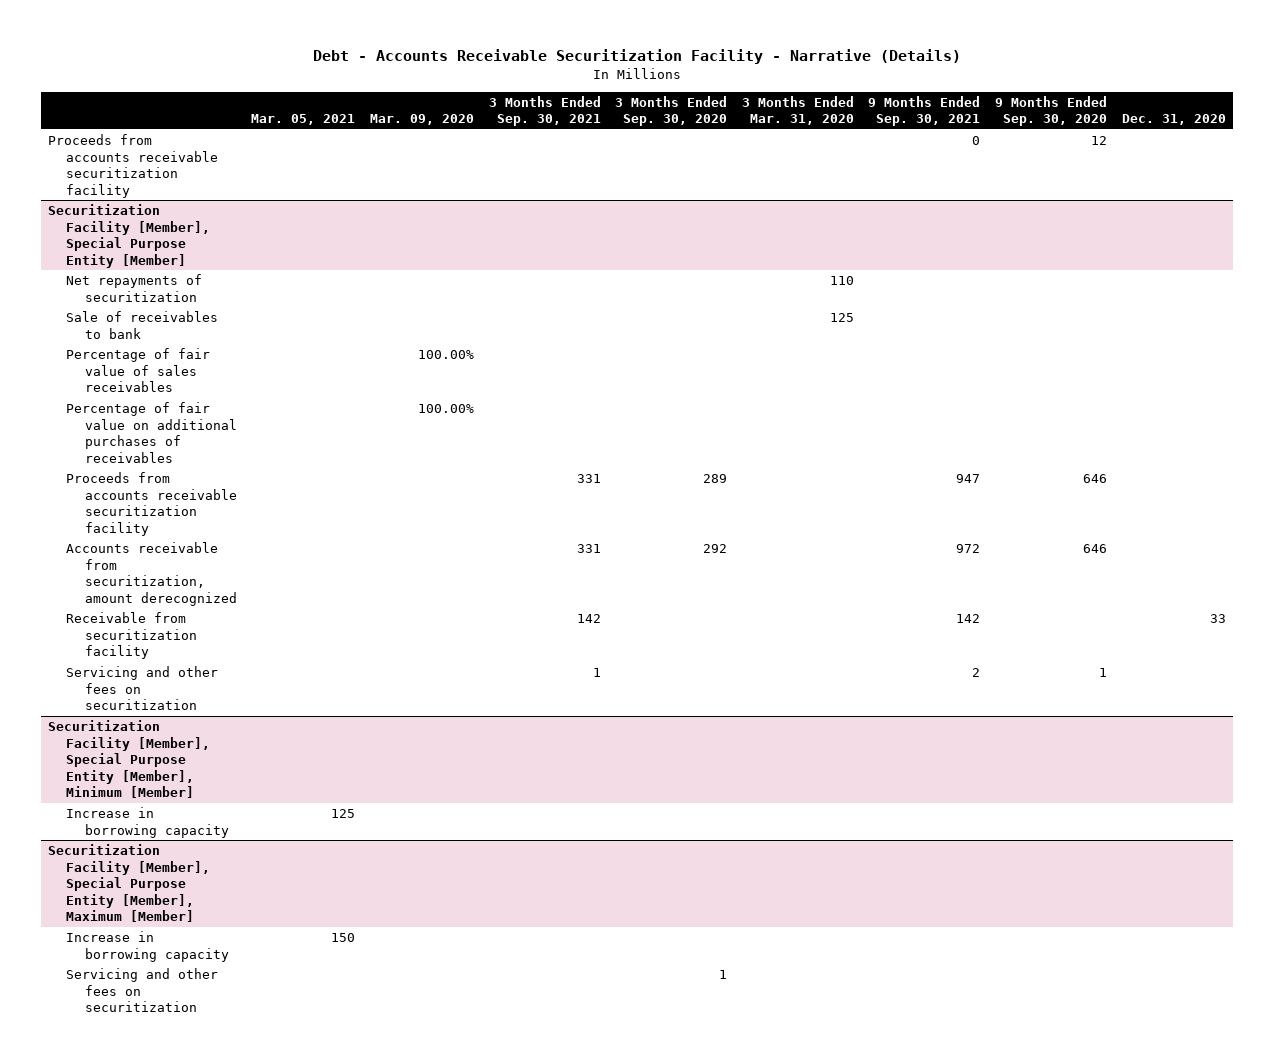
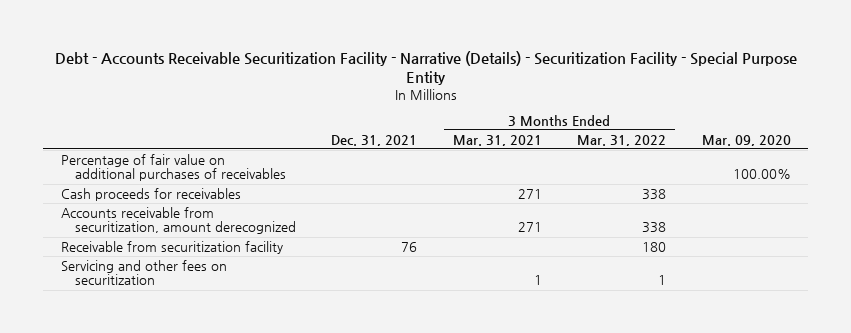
- Debt - Accounts Receivable Securitization Facility - Narrative (Details)
+ Debt - Accounts Receivable Securitization Facility - Narrative (Details) - Securitization Facility - Special Purpose Entity
- | Mar. 05, 2021 | Mar. 09, 2020 | 3 Months Ended Sep. 30, 2021 | 3 Months Ended Sep. 30, 2020 | 3 Months Ended Mar. 31, 2020 | 9 Months Ended Sep. 30, 2021 | 9 Months Ended Sep. 30, 2020 | Dec. 31, 2020
+ | Dec. 31, 2021 | 3 Months Ended Mar. 31, 2021 | 3 Months Ended Mar. 31, 2022 | Mar. 09, 2020
- Proceeds from accounts receivable securitization facility | | | | | | 0 | 12 |
- Securitization Facility [Member], Special Purpose Entity [Member]
- Net repayments of securitization | | | | | 110 | | |
- Sale of receivables to bank | | | | | 125 | | |
- Percentage of fair value of sales receivables | | 100.00% | | | | | |
- Percentage of fair value on additional purchases of receivables | | 100.00% | | | | | |
- Proceeds from accounts receivable securitization facility | | | 331 | 289 | | 947 | 646 |
- Accounts receivable from securitization, amount derecognized | | | 331 | 292 | | 972 | 646 |
- Receivable from securitization facility | | | 142 | | | 142 | | 33
- Servicing and other fees on securitization | | | 1 | | | 2 | 1 |
- Securitization Facility [Member], Special Purpose Entity [Member], Minimum [Member]
- Increase in borrowing capacity | 125 | | | | | | |
- Securitization Facility [Member], Special Purpose Entity [Member], Maximum [Member]
- Increase in borrowing capacity | 150 | | | | | | |
- Servicing and other fees on securitization | | | | 1 | | | |
+ Percentage of fair value on additional purchases of receivables | | | | 100.00%
+ Cash proceeds for receivables | | 271 | 338 |
+ Accounts receivable from securitization, amount derecognized | | 271 | 338 |
+ Receivable from securitization facility | 76 | | 180 |
+ Servicing and other fees on securitization | | 1 | 1 |

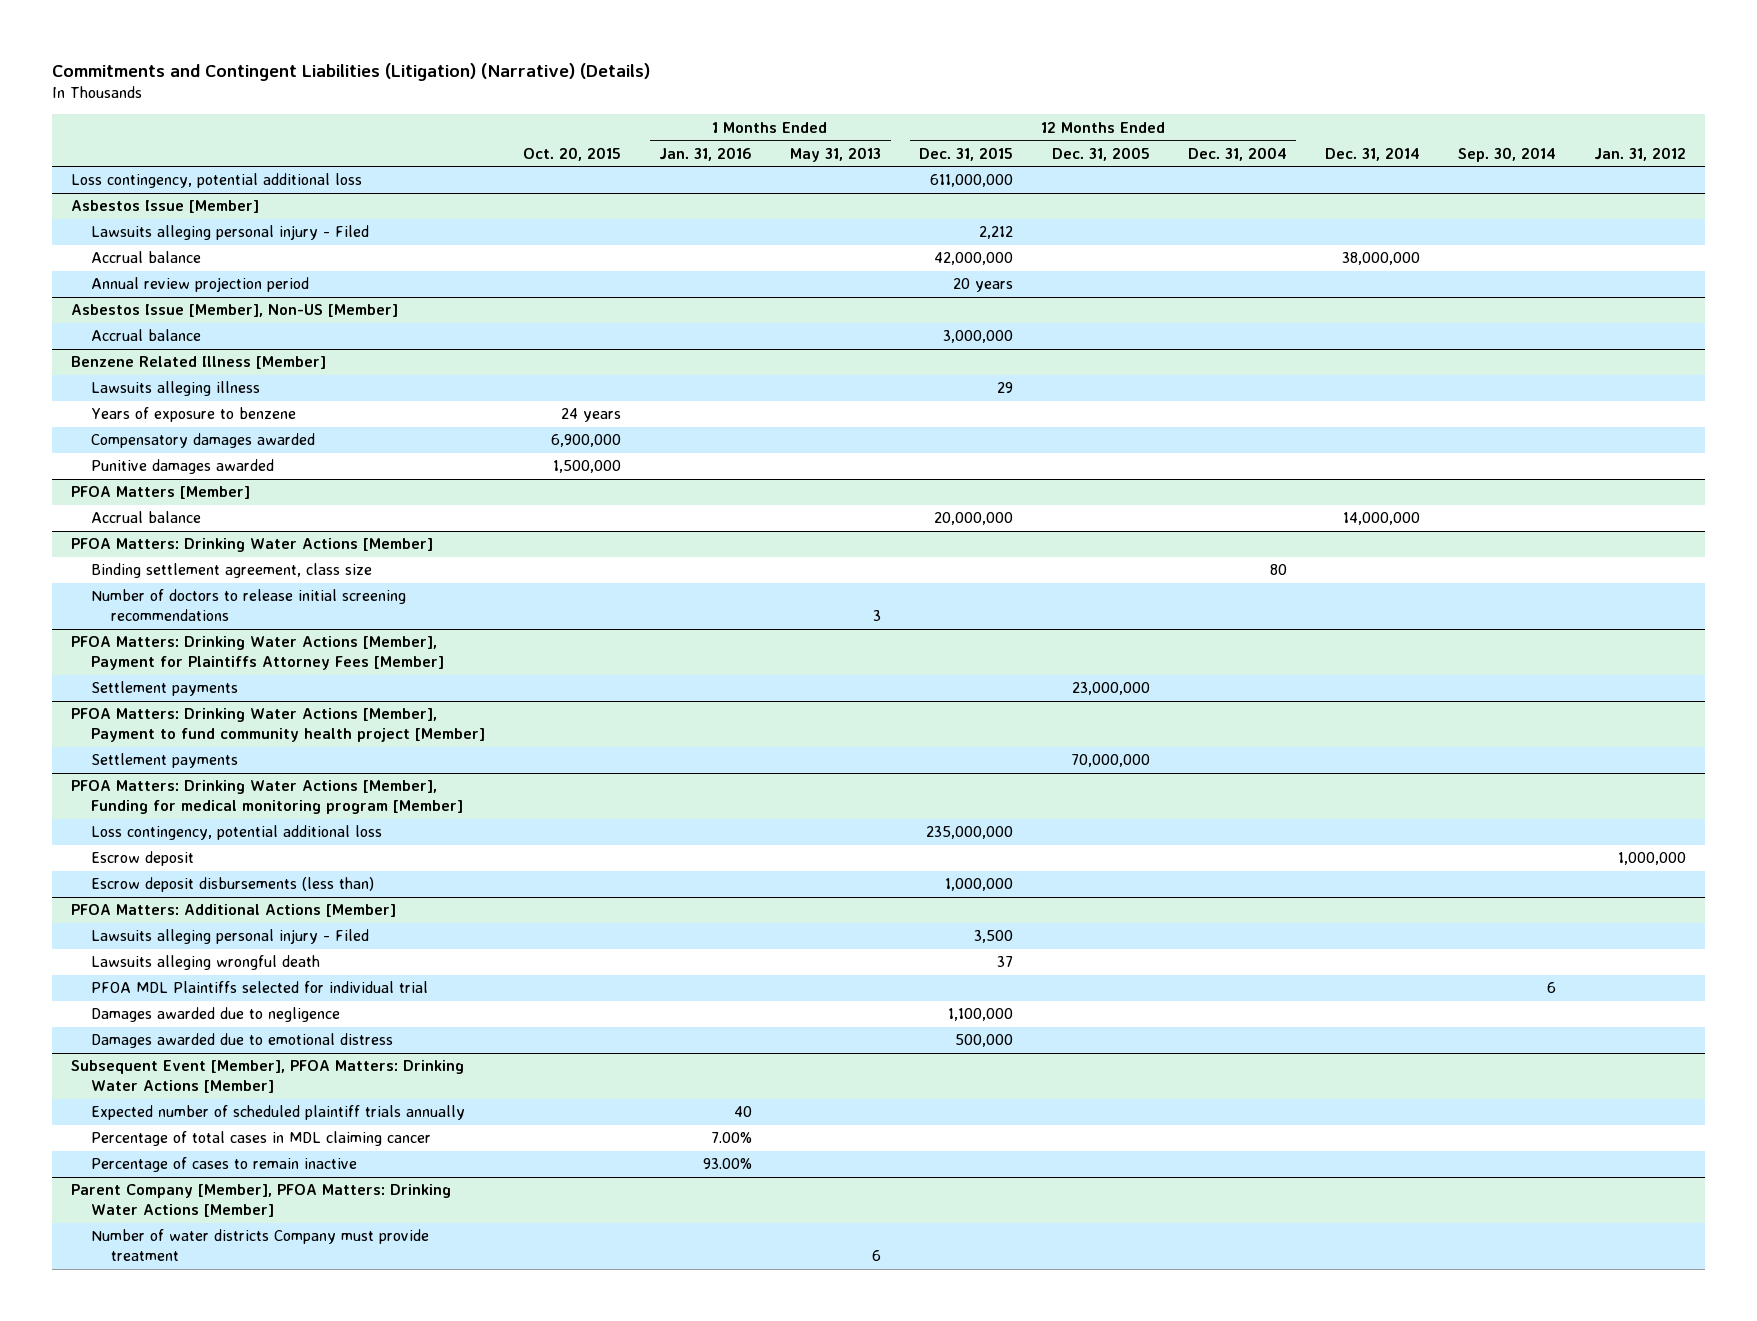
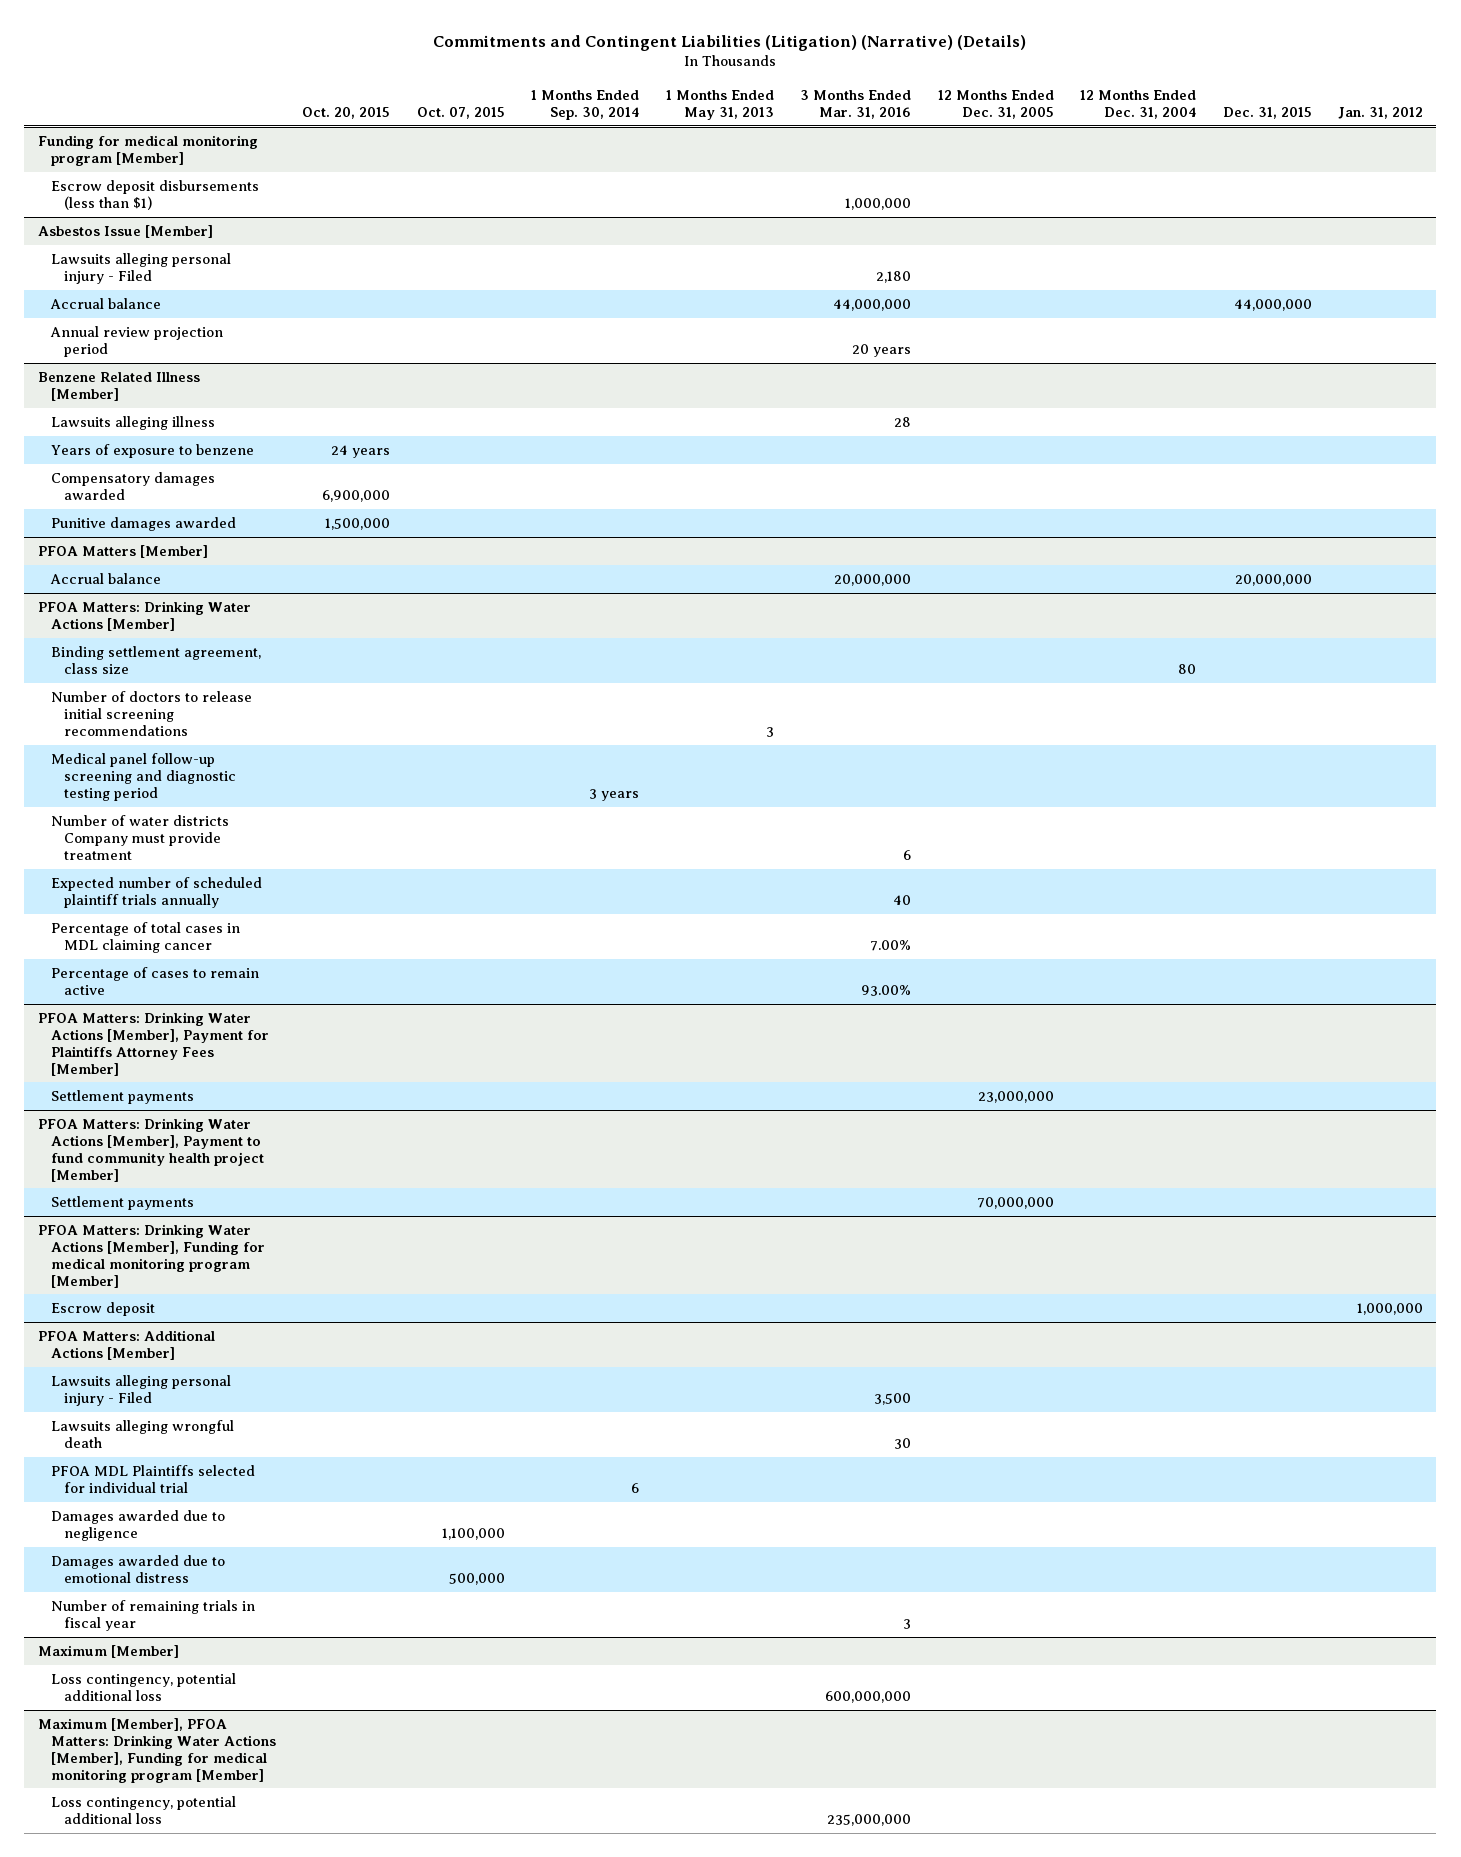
- | Oct. 20, 2015 | 1 Months Ended Jan. 31, 2016 | 1 Months Ended May 31, 2013 | 12 Months Ended Dec. 31, 2015 | 12 Months Ended Dec. 31, 2005 | 12 Months Ended Dec. 31, 2004 | Dec. 31, 2014 | Sep. 30, 2014 | Jan. 31, 2012
+ | Oct. 20, 2015 | Oct. 07, 2015 | 1 Months Ended Sep. 30, 2014 | 1 Months Ended May 31, 2013 | 3 Months Ended Mar. 31, 2016 | 12 Months Ended Dec. 31, 2005 | 12 Months Ended Dec. 31, 2004 | Dec. 31, 2015 | Jan. 31, 2012
- Loss contingency, potential additional loss | | | | 611,000,000 | | | | |
+ Funding for medical monitoring program [Member]
+ Escrow deposit disbursements (less than $1) | | | | | 1,000,000 | | | |
- Asbestos Issue [Member], Non-US [Member]
- Accrual balance | | | | 3,000,000 | | | | |
@ PFOA Matters: Drinking Water Actions [Member]
+ Medical panel follow-up screening and diagnostic testing period | | | 3 years | | | | | |
+ Number of water districts Company must provide treatment | | | | | 6 | | | |
+ Expected number of scheduled plaintiff trials annually | | | | | 40 | | | |
+ Percentage of total cases in MDL claiming cancer | | | | | 7.00% | | | |
+ Percentage of cases to remain active | | | | | 93.00% | | | |
@ PFOA Matters: Drinking Water Actions [Member], Funding for medical monitoring program [Member]
- Loss contingency, potential additional loss | | | | 235,000,000 | | | | |
- Escrow deposit disbursements (less than) | | | | 1,000,000 | | | | |
- Subsequent Event [Member], PFOA Matters: Drinking Water Actions [Member]
- Expected number of scheduled plaintiff trials annually | | 40 | | | | | | |
- Percentage of total cases in MDL claiming cancer | | 7.00% | | | | | | |
- Percentage of cases to remain inactive | | 93.00% | | | | | | |
- Parent Company [Member], PFOA Matters: Drinking Water Actions [Member]
- Number of water districts Company must provide treatment | | | 6 | | | | | |
@ PFOA Matters: Additional Actions [Member]
+ Number of remaining trials in fiscal year | | | | | 3 | | | |
+ Maximum [Member]
+ Loss contingency, potential additional loss | | | | | 600,000,000 | | | |
+ Maximum [Member], PFOA Matters: Drinking Water Actions [Member], Funding for medical monitoring program [Member]
+ Loss contingency, potential additional loss | | | | | 235,000,000 | | | |

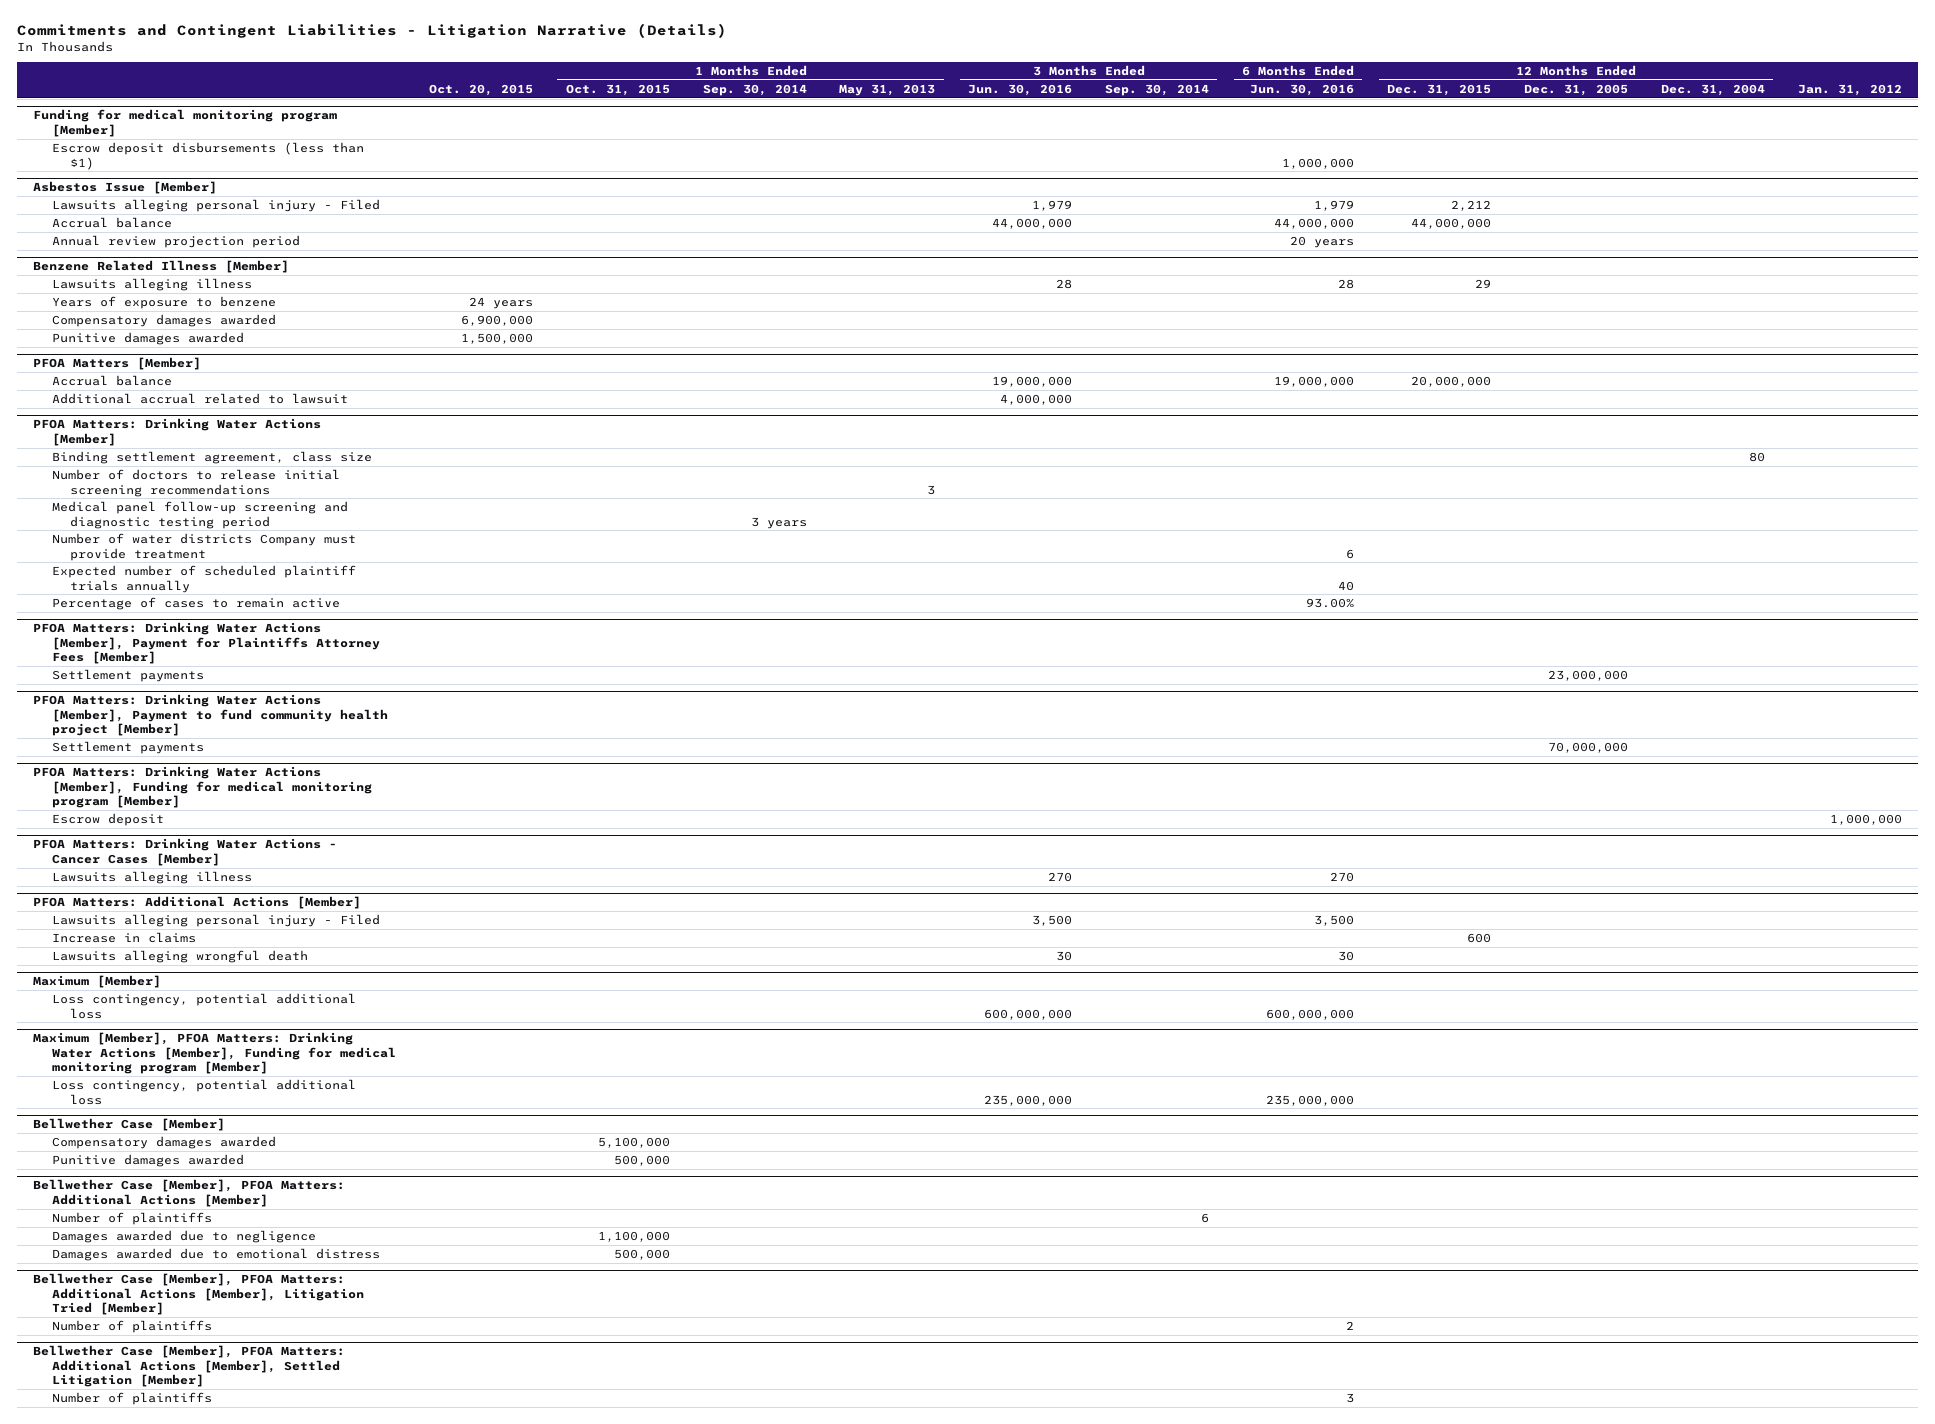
- Commitments and Contingent Liabilities (Litigation) (Narrative) (Details)
+ Commitments and Contingent Liabilities - Litigation Narrative (Details)
- | Oct. 20, 2015 | Oct. 07, 2015 | 1 Months Ended Sep. 30, 2014 | 1 Months Ended May 31, 2013 | 3 Months Ended Mar. 31, 2016 | 12 Months Ended Dec. 31, 2005 | 12 Months Ended Dec. 31, 2004 | Dec. 31, 2015 | Jan. 31, 2012
+ | Oct. 20, 2015 | 1 Months Ended Oct. 31, 2015 | 1 Months Ended Sep. 30, 2014 | 1 Months Ended May 31, 2013 | 3 Months Ended Jun. 30, 2016 | 3 Months Ended Sep. 30, 2014 | 6 Months Ended Jun. 30, 2016 | 12 Months Ended Dec. 31, 2015 | 12 Months Ended Dec. 31, 2005 | 12 Months Ended Dec. 31, 2004 | Jan. 31, 2012
@ PFOA Matters [Member]
+ Additional accrual related to lawsuit | | | | | 4,000,000 | | | | | |
@ PFOA Matters: Drinking Water Actions [Member]
- Percentage of total cases in MDL claiming cancer | | | | | 7.00% | | | |
+ PFOA Matters: Drinking Water Actions - Cancer Cases [Member]
+ Lawsuits alleging illness | | | | | 270 | | 270 | | | |
@ PFOA Matters: Additional Actions [Member]
+ Increase in claims | | | | | | | | 600 | | |
- PFOA MDL Plaintiffs selected for individual trial | | | 6 | | | | | |
- Damages awarded due to negligence | | 1,100,000 | | | | | | |
- Damages awarded due to emotional distress | | 500,000 | | | | | | |
- Number of remaining trials in fiscal year | | | | | 3 | | | |
+ Bellwether Case [Member]
+ Compensatory damages awarded | | 5,100,000 | | | | | | | | |
+ Punitive damages awarded | | 500,000 | | | | | | | | |
+ Bellwether Case [Member], PFOA Matters: Additional Actions [Member]
+ Number of plaintiffs | | | | | | 6 | | | | |
+ Damages awarded due to negligence | | 1,100,000 | | | | | | | | |
+ Damages awarded due to emotional distress | | 500,000 | | | | | | | | |
+ Bellwether Case [Member], PFOA Matters: Additional Actions [Member], Litigation Tried [Member]
+ Number of plaintiffs | | | | | | | 2 | | | |
+ Bellwether Case [Member], PFOA Matters: Additional Actions [Member], Settled Litigation [Member]
+ Number of plaintiffs | | | | | | | 3 | | | |

